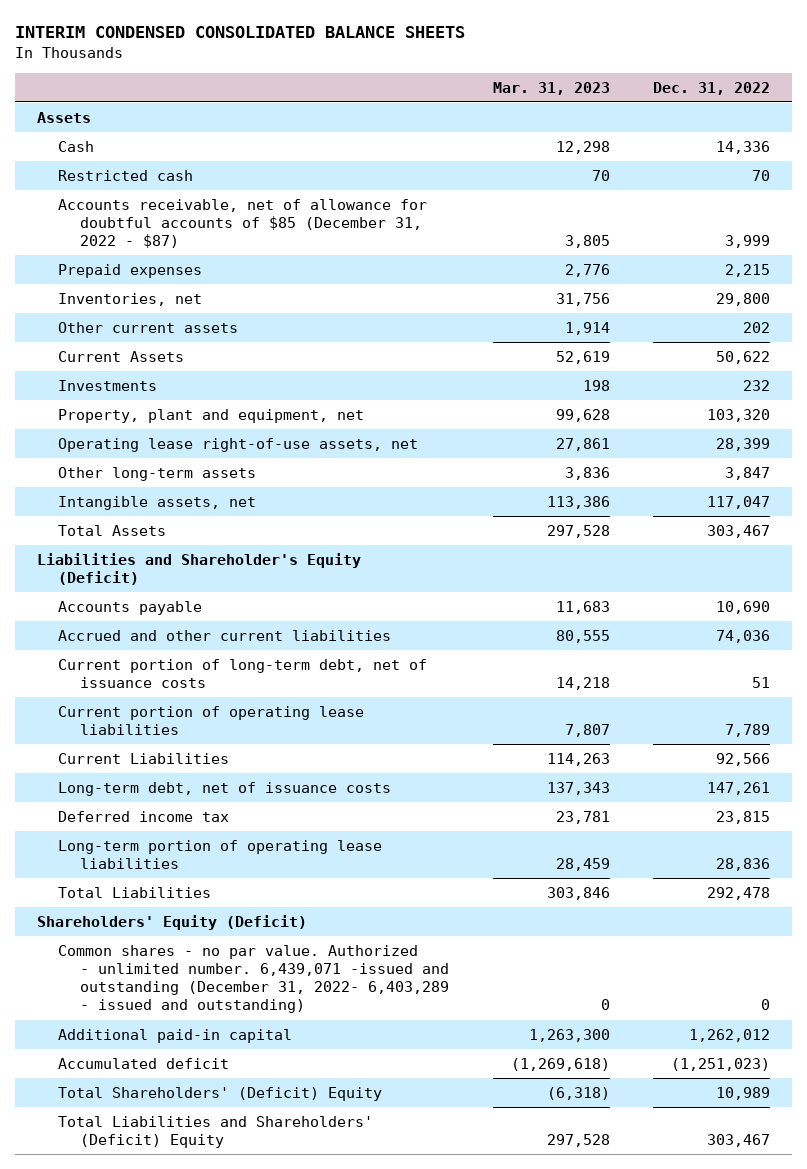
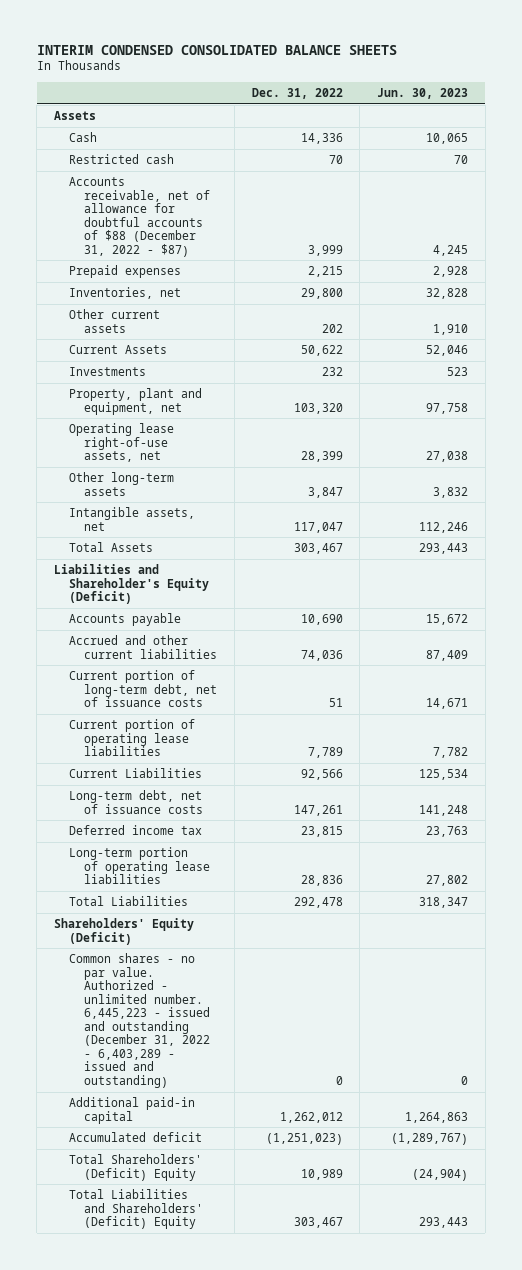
- | Mar. 31, 2023 | Dec. 31, 2022
+ | Dec. 31, 2022 | Jun. 30, 2023
- Accounts receivable, net of allowance for doubtful accounts of $85 (December 31, 2022 - $87) | 3,805 | 3,999
+ Accounts receivable, net of allowance for doubtful accounts of $88 (December 31, 2022 - $87) | 3,999 | 4,245
- Common shares - no par value. Authorized - unlimited number. 6,439,071 -issued and outstanding (December 31, 2022- 6,403,289 - issued and outstanding) | 0 | 0
+ Common shares - no par value. Authorized - unlimited number. 6,445,223 - issued and outstanding (December 31, 2022 - 6,403,289 - issued and outstanding) | 0 | 0

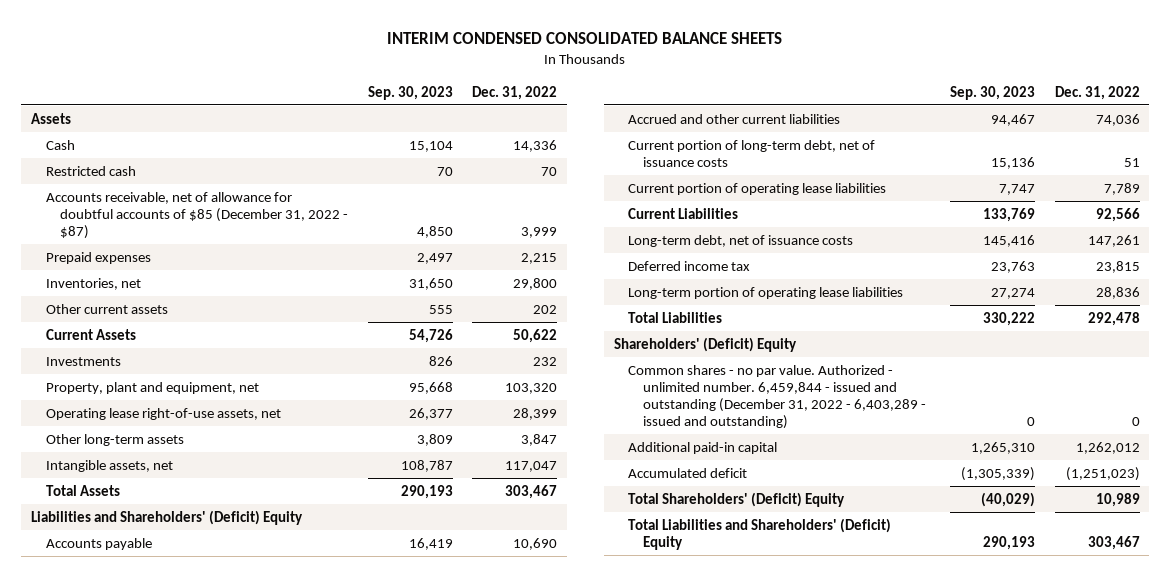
- | Dec. 31, 2022 | Jun. 30, 2023
+ | Sep. 30, 2023 | Dec. 31, 2022
- Accounts receivable, net of allowance for doubtful accounts of $88 (December 31, 2022 - $87) | 3,999 | 4,245
+ Accounts receivable, net of allowance for doubtful accounts of $85 (December 31, 2022 - $87) | 4,850 | 3,999
- Liabilities and Shareholder's Equity (Deficit)
+ Liabilities and Shareholders' (Deficit) Equity
- Shareholders' Equity (Deficit)
- Common shares - no par value. Authorized - unlimited number. 6,445,223 - issued and outstanding (December 31, 2022 - 6,403,289 - issued and outstanding) | 0 | 0
+ Shareholders' (Deficit) Equity
+ Common shares - no par value. Authorized - unlimited number. 6,459,844 - issued and outstanding (December 31, 2022 - 6,403,289 - issued and outstanding) | 0 | 0

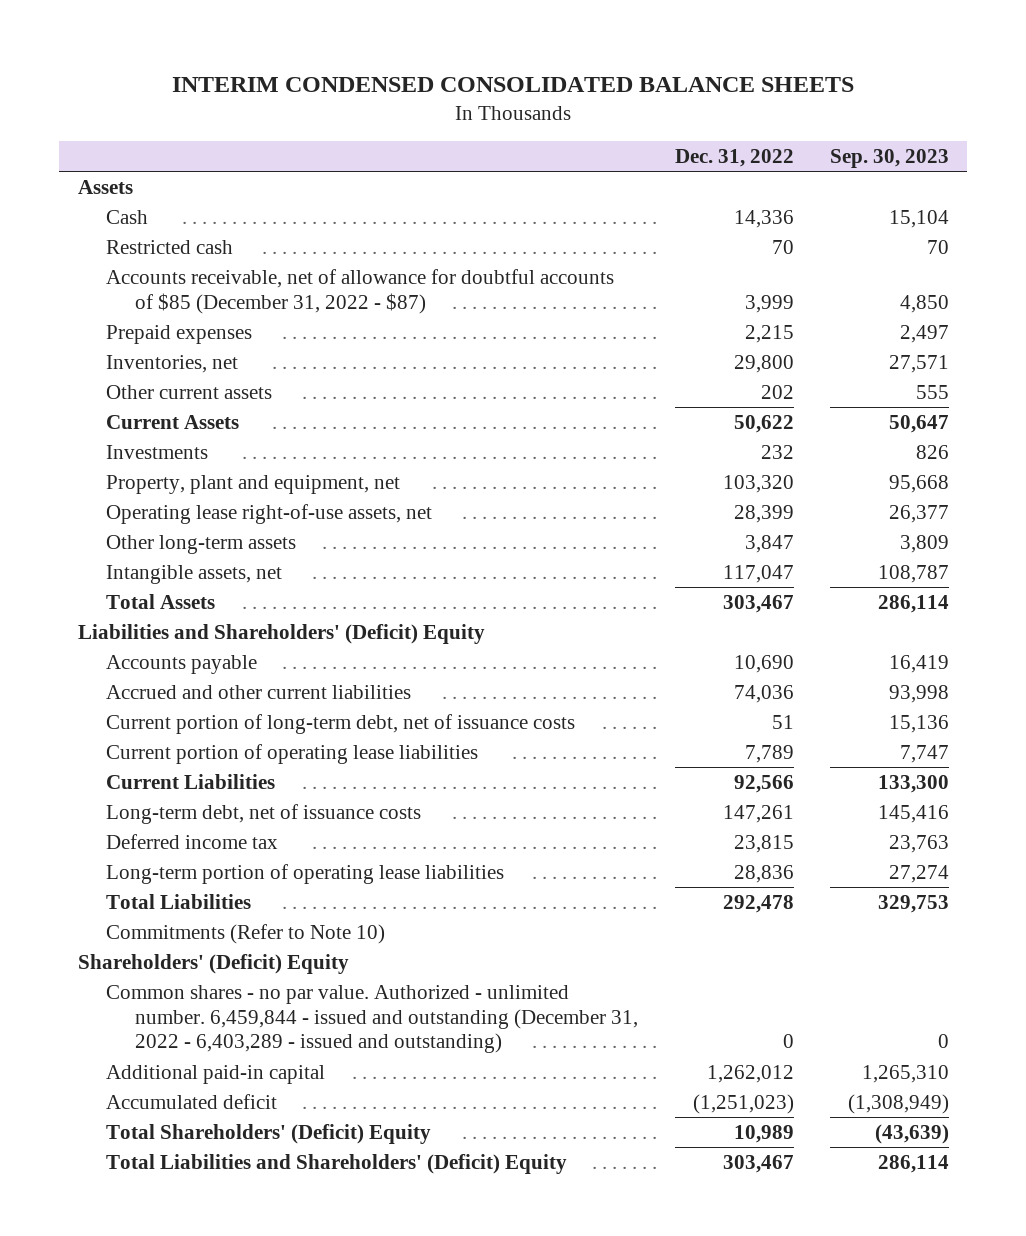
- | Sep. 30, 2023 | Dec. 31, 2022
+ | Dec. 31, 2022 | Sep. 30, 2023
- Inventories, net | 31,650 | 29,800
+ Inventories, net | 29,800 | 27,571
- Current Assets | 54,726 | 50,622
+ Current Assets | 50,622 | 50,647
- Total Assets | 290,193 | 303,467
+ Total Assets | 303,467 | 286,114
- Accrued and other current liabilities | 94,467 | 74,036
+ Accrued and other current liabilities | 74,036 | 93,998
- Current Liabilities | 133,769 | 92,566
+ Current Liabilities | 92,566 | 133,300
- Total Liabilities | 330,222 | 292,478
+ Total Liabilities | 292,478 | 329,753
+ Commitments (Refer to Note 10)
- Accumulated deficit | (1,305,339) | (1,251,023)
- Total Shareholders' (Deficit) Equity | (40,029) | 10,989
- Total Liabilities and Shareholders' (Deficit) Equity | 290,193 | 303,467
+ Accumulated deficit | (1,251,023) | (1,308,949)
+ Total Shareholders' (Deficit) Equity | 10,989 | (43,639)
+ Total Liabilities and Shareholders' (Deficit) Equity | 303,467 | 286,114

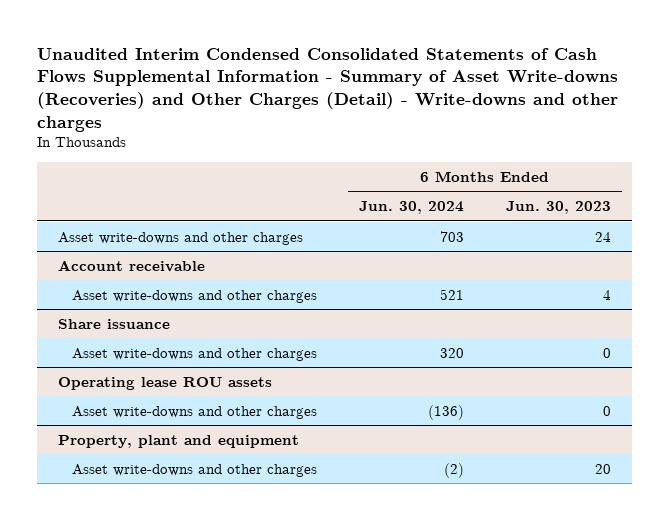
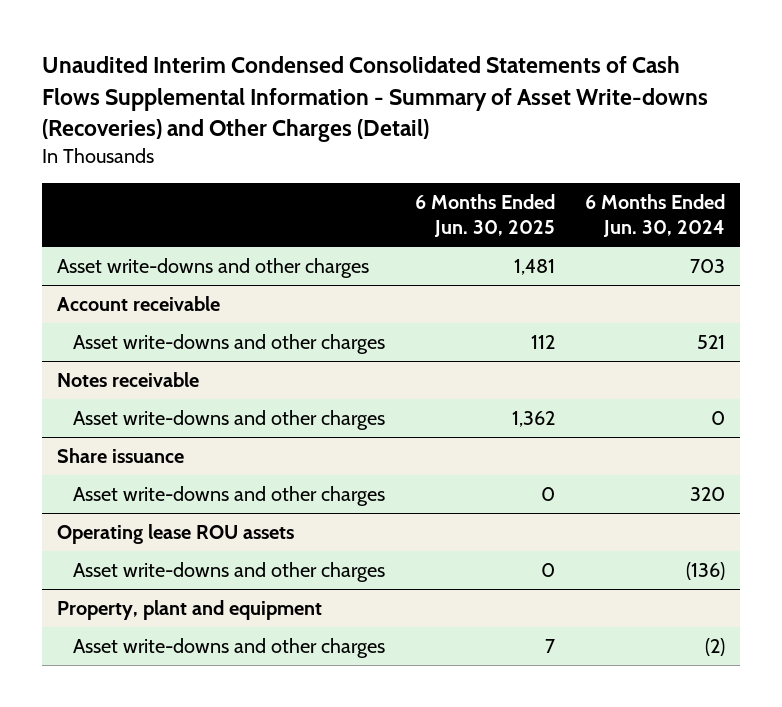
- Unaudited Interim Condensed Consolidated Statements of Cash Flows Supplemental Information - Summary of Asset Write-downs (Recoveries) and Other Charges (Detail) - Write-downs and other charges
+ Unaudited Interim Condensed Consolidated Statements of Cash Flows Supplemental Information - Summary of Asset Write-downs (Recoveries) and Other Charges (Detail)
- | 6 Months Ended Jun. 30, 2024 | 6 Months Ended Jun. 30, 2023
+ | 6 Months Ended Jun. 30, 2025 | 6 Months Ended Jun. 30, 2024
+ Notes receivable
+ Asset write-downs and other charges | 1,362 | 0

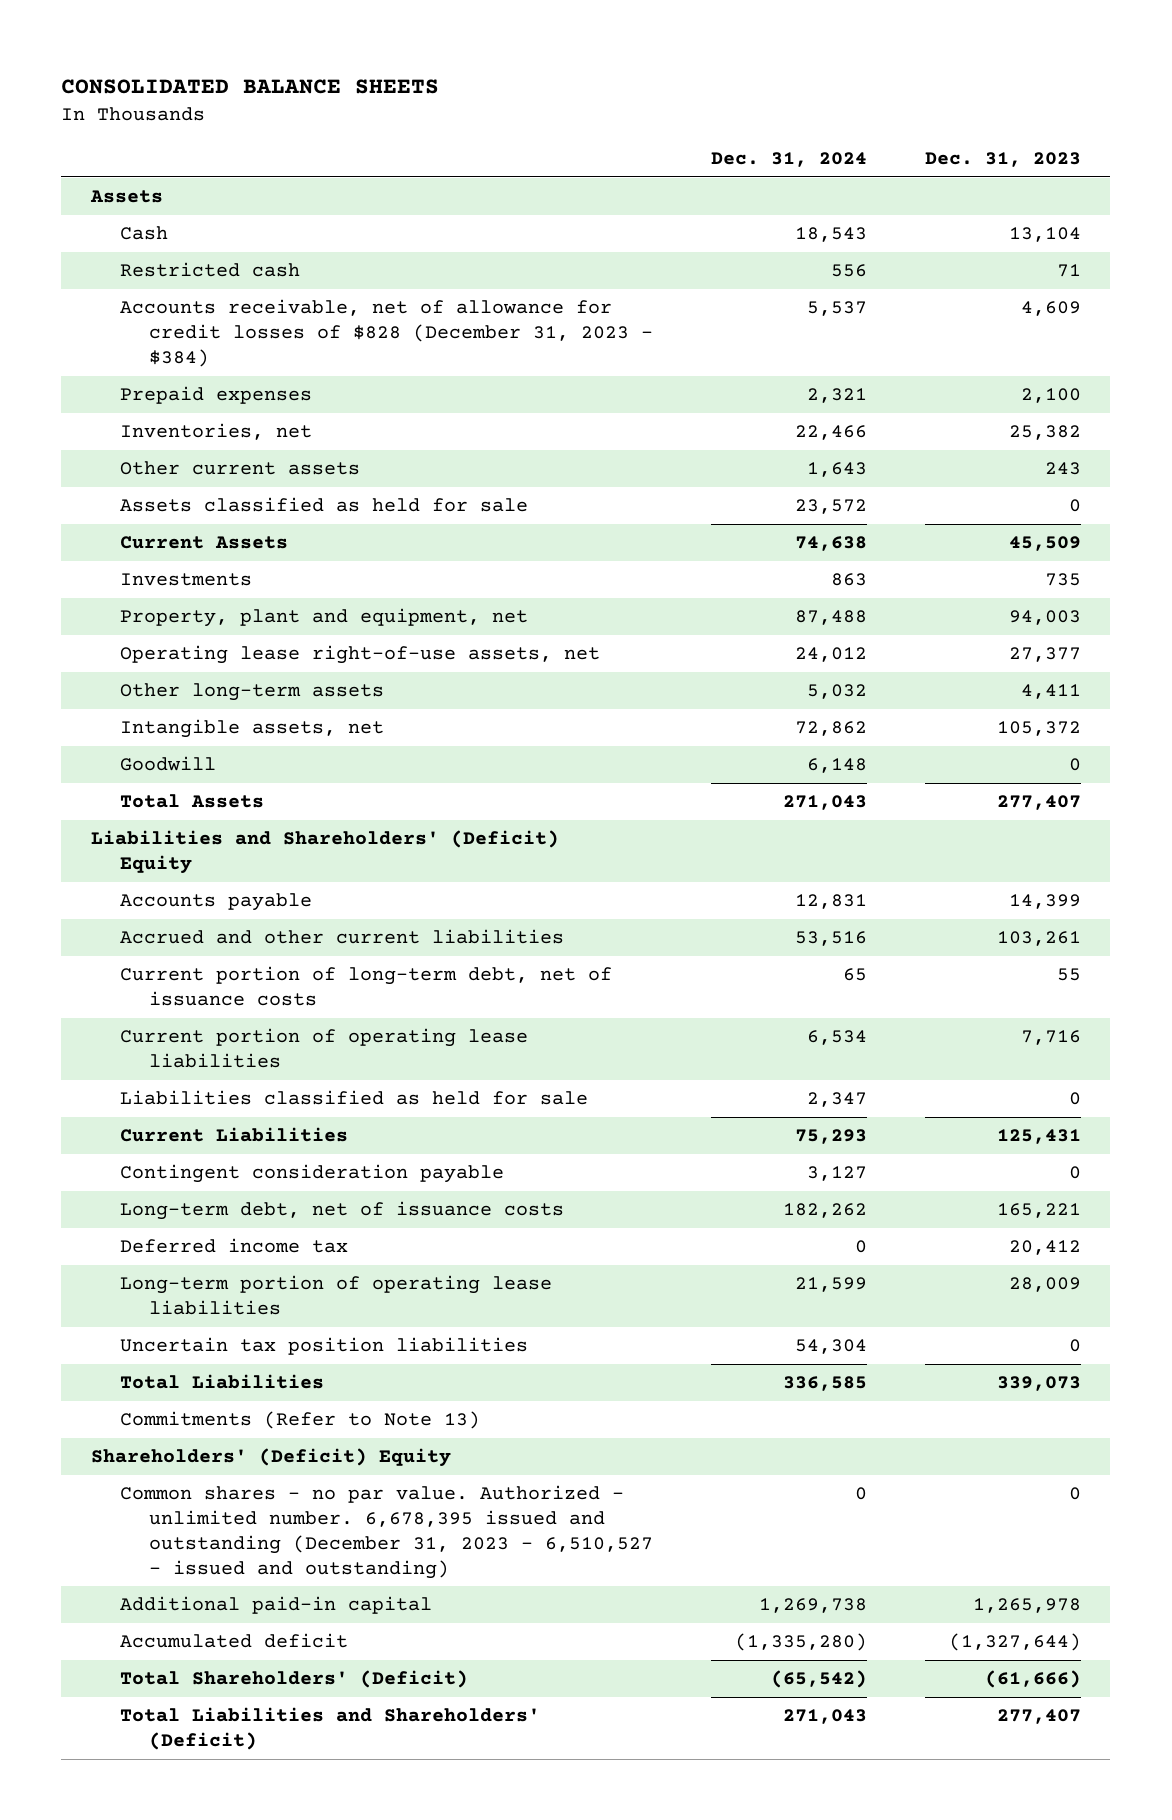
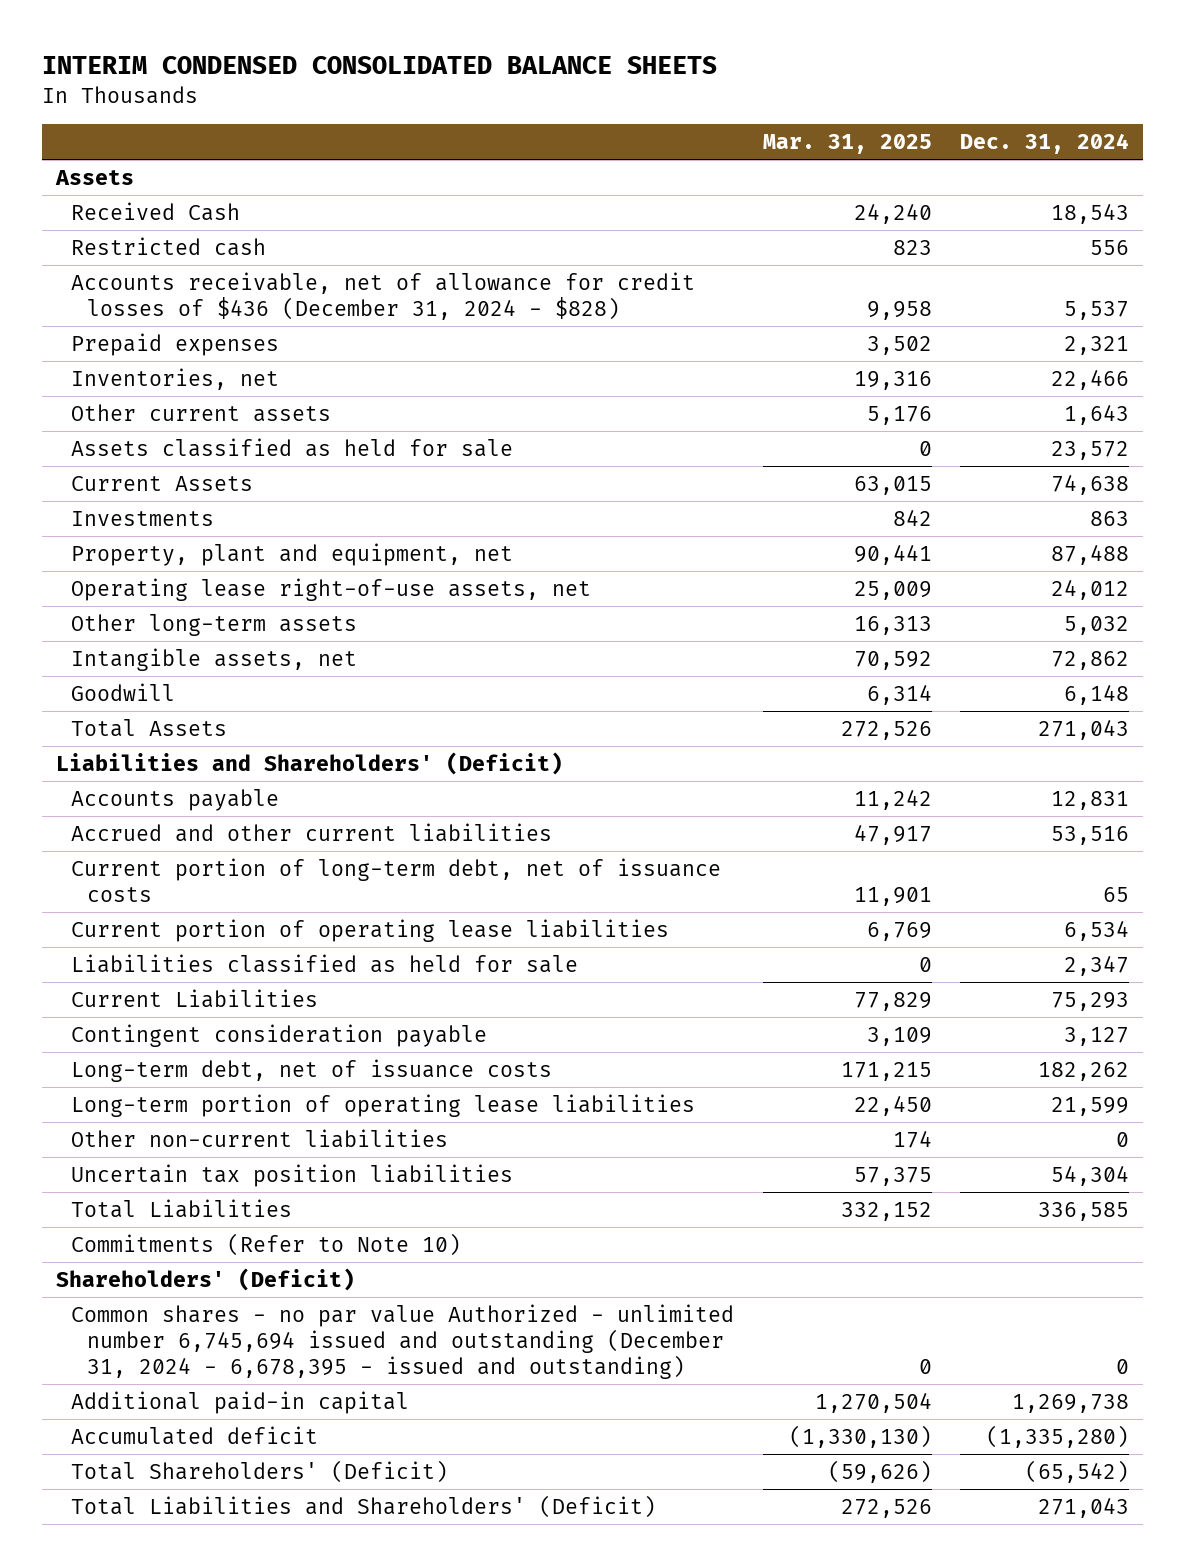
- CONSOLIDATED BALANCE SHEETS
+ INTERIM CONDENSED CONSOLIDATED BALANCE SHEETS
- | Dec. 31, 2024 | Dec. 31, 2023
+ | Mar. 31, 2025 | Dec. 31, 2024
- Cash | 18,543 | 13,104
+ Received Cash | 24,240 | 18,543
- Accounts receivable, net of allowance for credit losses of $828 (December 31, 2023 - $384) | 5,537 | 4,609
+ Accounts receivable, net of allowance for credit losses of $436 (December 31, 2024 - $828) | 9,958 | 5,537
- Liabilities and Shareholders' (Deficit) Equity
+ Liabilities and Shareholders' (Deficit)
- Deferred income tax | 0 | 20,412
+ Other non-current liabilities | 174 | 0
- Commitments (Refer to Note 13)
- Shareholders' (Deficit) Equity
- Common shares - no par value. Authorized - unlimited number. 6,678,395 issued and outstanding (December 31, 2023 - 6,510,527 - issued and outstanding) | 0 | 0
+ Commitments (Refer to Note 10)
+ Shareholders' (Deficit)
+ Common shares - no par value Authorized - unlimited number 6,745,694 issued and outstanding (December 31, 2024 - 6,678,395 - issued and outstanding) | 0 | 0

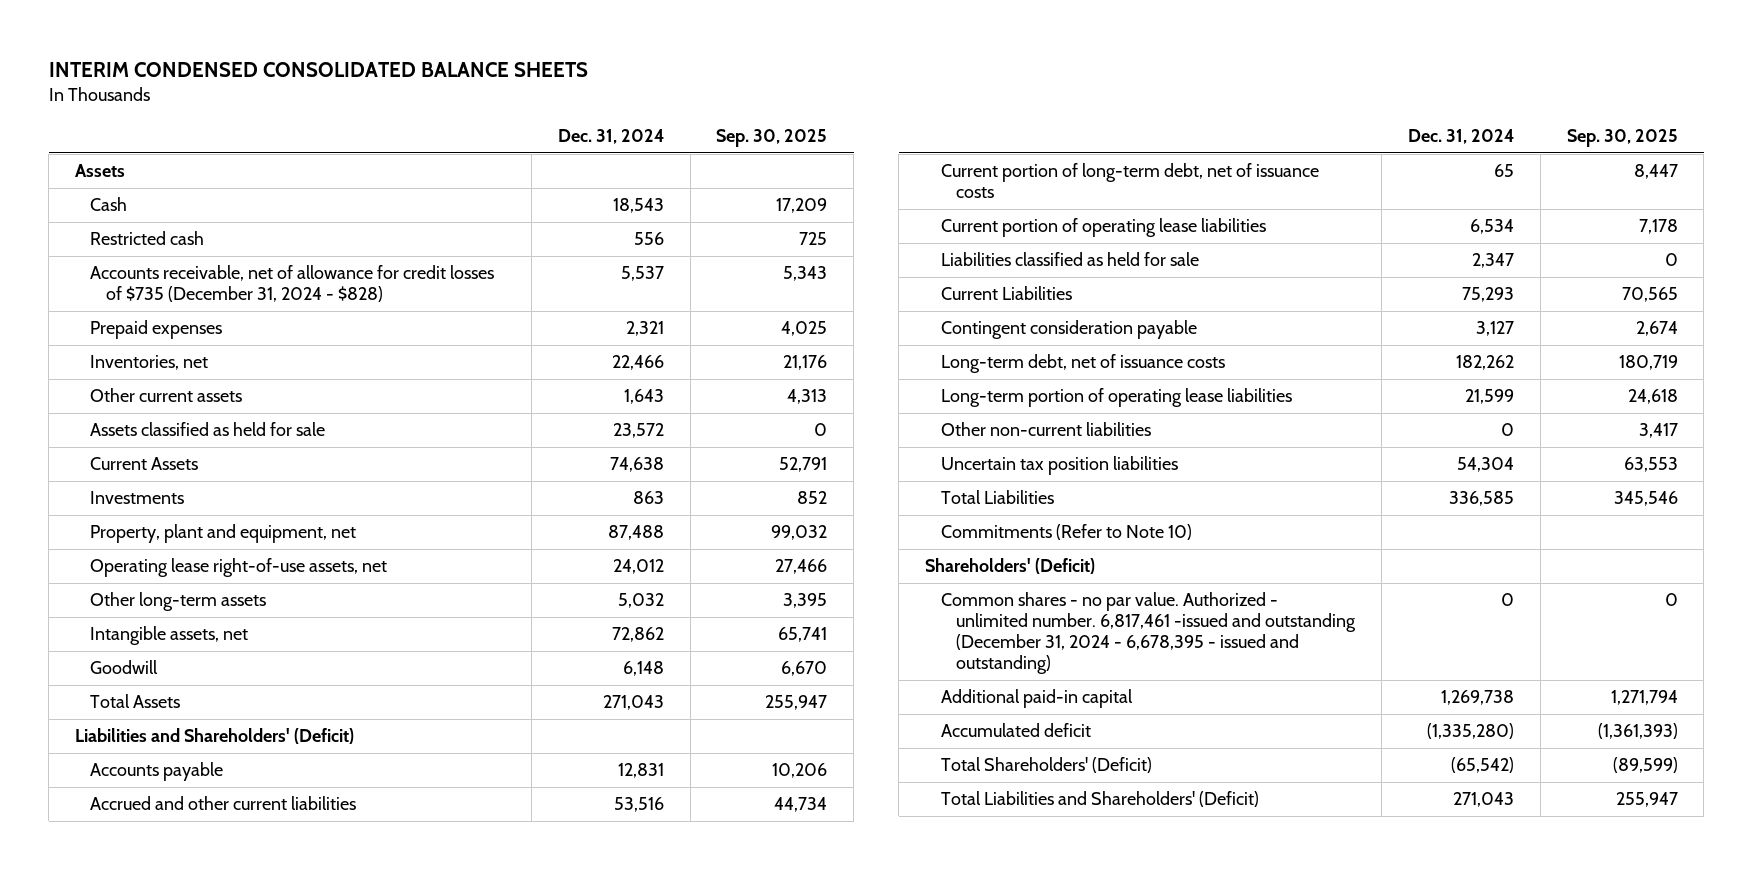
- | Mar. 31, 2025 | Dec. 31, 2024
+ | Dec. 31, 2024 | Sep. 30, 2025
- Received Cash | 24,240 | 18,543
+ Cash | 18,543 | 17,209
- Accounts receivable, net of allowance for credit losses of $436 (December 31, 2024 - $828) | 9,958 | 5,537
+ Accounts receivable, net of allowance for credit losses of $735 (December 31, 2024 - $828) | 5,537 | 5,343
- Common shares - no par value Authorized - unlimited number 6,745,694 issued and outstanding (December 31, 2024 - 6,678,395 - issued and outstanding) | 0 | 0
+ Common shares - no par value. Authorized - unlimited number. 6,817,461 -issued and outstanding (December 31, 2024 - 6,678,395 - issued and outstanding) | 0 | 0

